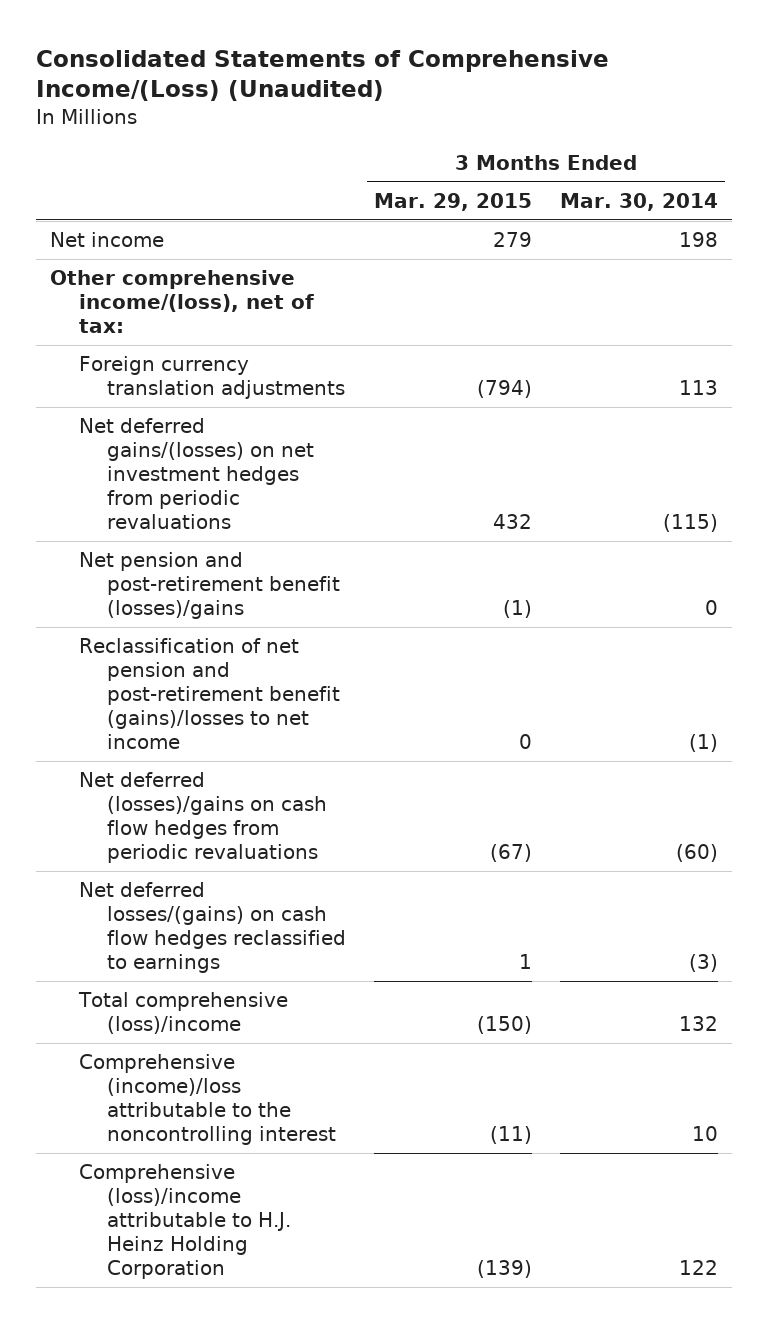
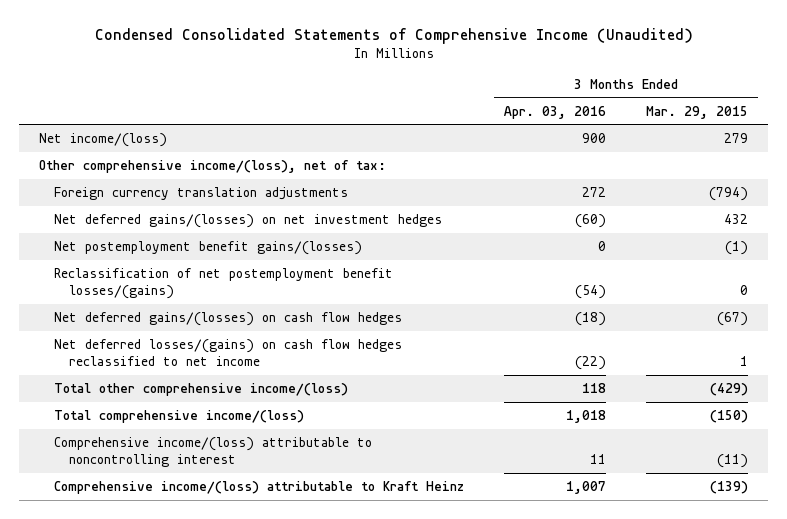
- Consolidated Statements of Comprehensive Income/(Loss) (Unaudited)
+ Condensed Consolidated Statements of Comprehensive Income (Unaudited)
- | 3 Months Ended Mar. 29, 2015 | 3 Months Ended Mar. 30, 2014
+ | 3 Months Ended Apr. 03, 2016 | 3 Months Ended Mar. 29, 2015
- Net income | 279 | 198
+ Net income/(loss) | 900 | 279
- Net deferred gains/(losses) on net investment hedges from periodic revaluations | 432 | (115)
- Net pension and post-retirement benefit (losses)/gains | (1) | 0
- Reclassification of net pension and post-retirement benefit (gains)/losses to net income | 0 | (1)
- Net deferred (losses)/gains on cash flow hedges from periodic revaluations | (67) | (60)
- Net deferred losses/(gains) on cash flow hedges reclassified to earnings | 1 | (3)
- Total comprehensive (loss)/income | (150) | 132
- Comprehensive (income)/loss attributable to the noncontrolling interest | (11) | 10
- Comprehensive (loss)/income attributable to H.J. Heinz Holding Corporation | (139) | 122
+ Net deferred gains/(losses) on net investment hedges | (60) | 432
+ Net postemployment benefit gains/(losses) | 0 | (1)
+ Reclassification of net postemployment benefit losses/(gains) | (54) | 0
+ Net deferred gains/(losses) on cash flow hedges | (18) | (67)
+ Net deferred losses/(gains) on cash flow hedges reclassified to net income | (22) | 1
+ Total other comprehensive income/(loss) | 118 | (429)
+ Total comprehensive income/(loss) | 1,018 | (150)
+ Comprehensive income/(loss) attributable to noncontrolling interest | 11 | (11)
+ Comprehensive income/(loss) attributable to Kraft Heinz | 1,007 | (139)

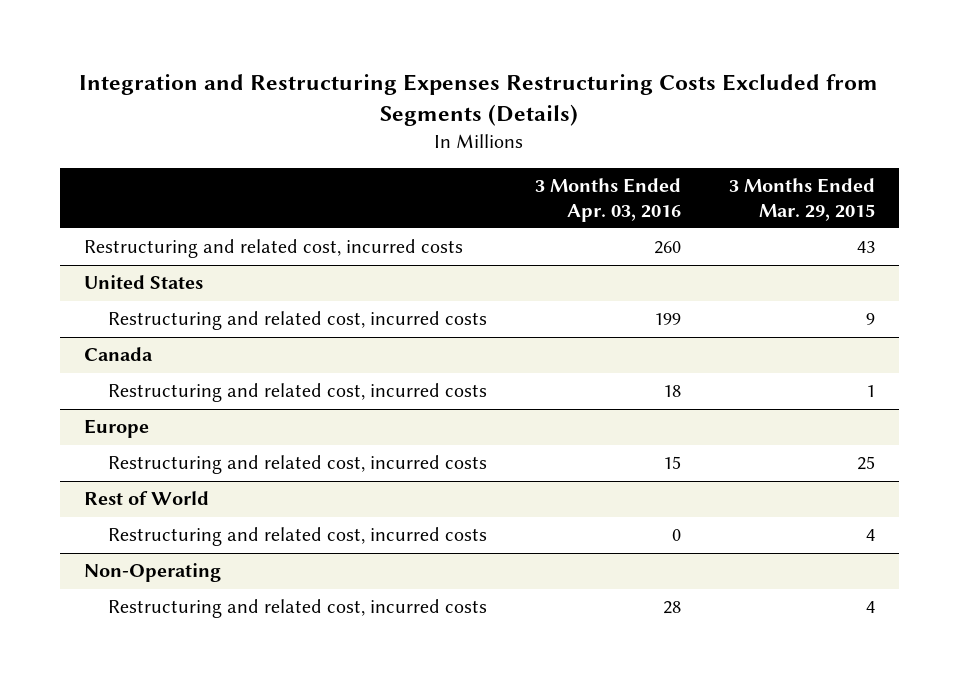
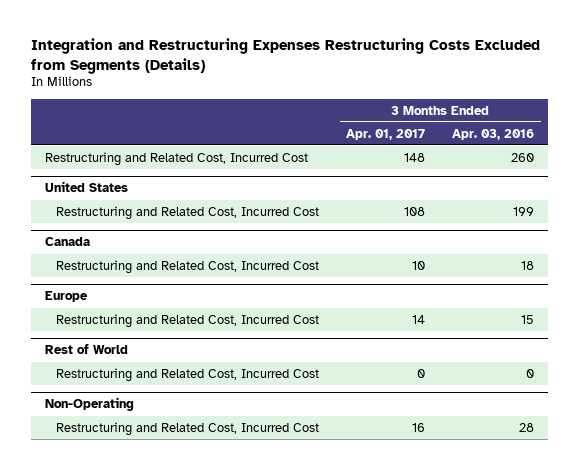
- | 3 Months Ended Apr. 03, 2016 | 3 Months Ended Mar. 29, 2015
+ | 3 Months Ended Apr. 01, 2017 | 3 Months Ended Apr. 03, 2016
- Restructuring and related cost, incurred costs | 260 | 43
+ Restructuring and Related Cost, Incurred Cost | 148 | 260
@ United States
- Restructuring and related cost, incurred costs | 199 | 9
+ Restructuring and Related Cost, Incurred Cost | 108 | 199
@ Canada
- Restructuring and related cost, incurred costs | 18 | 1
+ Restructuring and Related Cost, Incurred Cost | 10 | 18
@ Europe
- Restructuring and related cost, incurred costs | 15 | 25
+ Restructuring and Related Cost, Incurred Cost | 14 | 15
@ Rest of World
- Restructuring and related cost, incurred costs | 0 | 4
+ Restructuring and Related Cost, Incurred Cost | 0 | 0
@ Non-Operating
- Restructuring and related cost, incurred costs | 28 | 4
+ Restructuring and Related Cost, Incurred Cost | 16 | 28

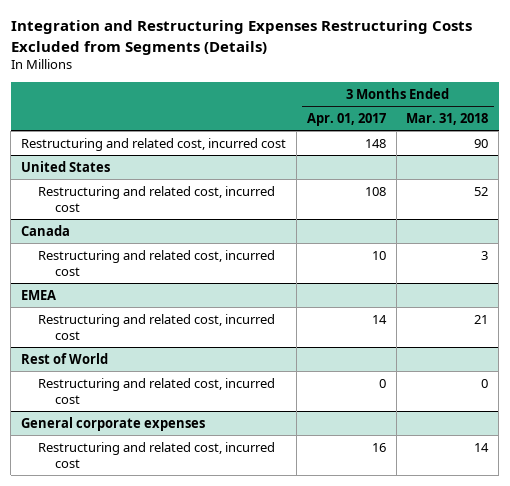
- | 3 Months Ended Apr. 01, 2017 | 3 Months Ended Apr. 03, 2016
+ | 3 Months Ended Apr. 01, 2017 | 3 Months Ended Mar. 31, 2018
- Restructuring and Related Cost, Incurred Cost | 148 | 260
+ Restructuring and related cost, incurred cost | 148 | 90
@ United States
- Restructuring and Related Cost, Incurred Cost | 108 | 199
+ Restructuring and related cost, incurred cost | 108 | 52
@ Canada
- Restructuring and Related Cost, Incurred Cost | 10 | 18
- Europe
- Restructuring and Related Cost, Incurred Cost | 14 | 15
@ Canada
+ Restructuring and related cost, incurred cost | 10 | 3
+ EMEA
+ Restructuring and related cost, incurred cost | 14 | 21
@ Rest of World
- Restructuring and Related Cost, Incurred Cost | 0 | 0
- Non-Operating
- Restructuring and Related Cost, Incurred Cost | 16 | 28
@ Rest of World
+ Restructuring and related cost, incurred cost | 0 | 0
+ General corporate expenses
+ Restructuring and related cost, incurred cost | 16 | 14

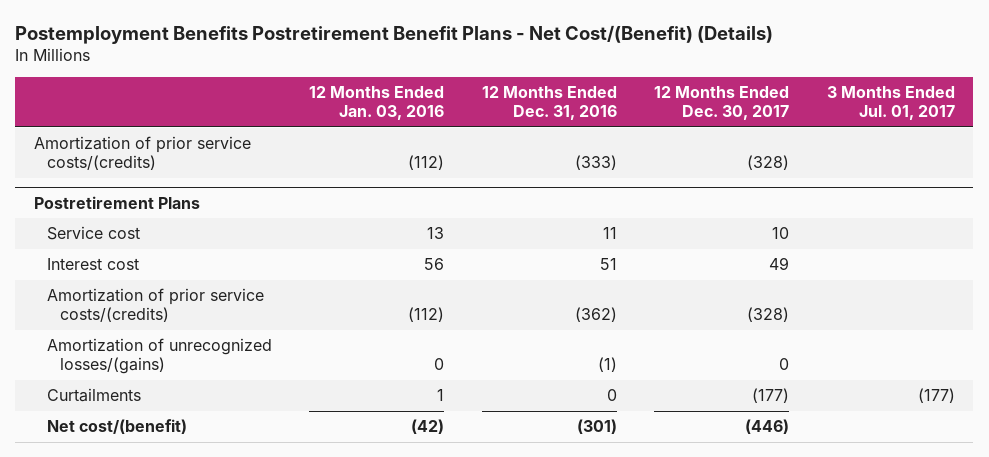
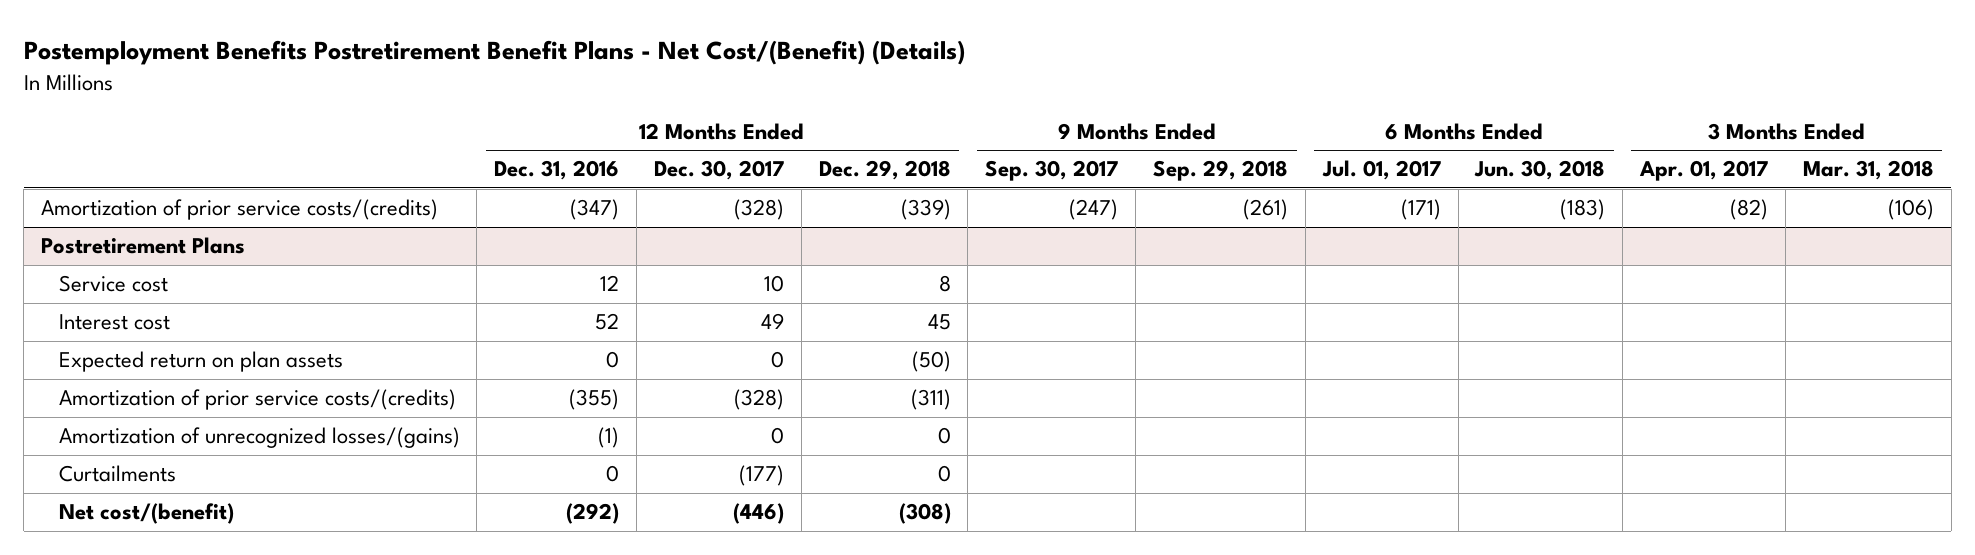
- | 12 Months Ended Jan. 03, 2016 | 12 Months Ended Dec. 31, 2016 | 12 Months Ended Dec. 30, 2017 | 3 Months Ended Jul. 01, 2017
+ | 12 Months Ended Dec. 31, 2016 | 12 Months Ended Dec. 30, 2017 | 12 Months Ended Dec. 29, 2018 | 9 Months Ended Sep. 30, 2017 | 9 Months Ended Sep. 29, 2018 | 6 Months Ended Jul. 01, 2017 | 6 Months Ended Jun. 30, 2018 | 3 Months Ended Apr. 01, 2017 | 3 Months Ended Mar. 31, 2018
- Amortization of prior service costs/(credits) | (112) | (333) | (328) |
+ Amortization of prior service costs/(credits) | (347) | (328) | (339) | (247) | (261) | (171) | (183) | (82) | (106)
@ Postretirement Plans
- Service cost | 13 | 11 | 10 |
- Interest cost | 56 | 51 | 49 |
- Amortization of prior service costs/(credits) | (112) | (362) | (328) |
+ Service cost | 12 | 10 | 8 | | | | | |
+ Interest cost | 52 | 49 | 45 | | | | | |
+ Expected return on plan assets | 0 | 0 | (50) | | | | | |
+ Amortization of prior service costs/(credits) | (355) | (328) | (311) | | | | | |
- Net cost/(benefit) | (42) | (301) | (446) |
+ Net cost/(benefit) | (292) | (446) | (308) | | | | | |

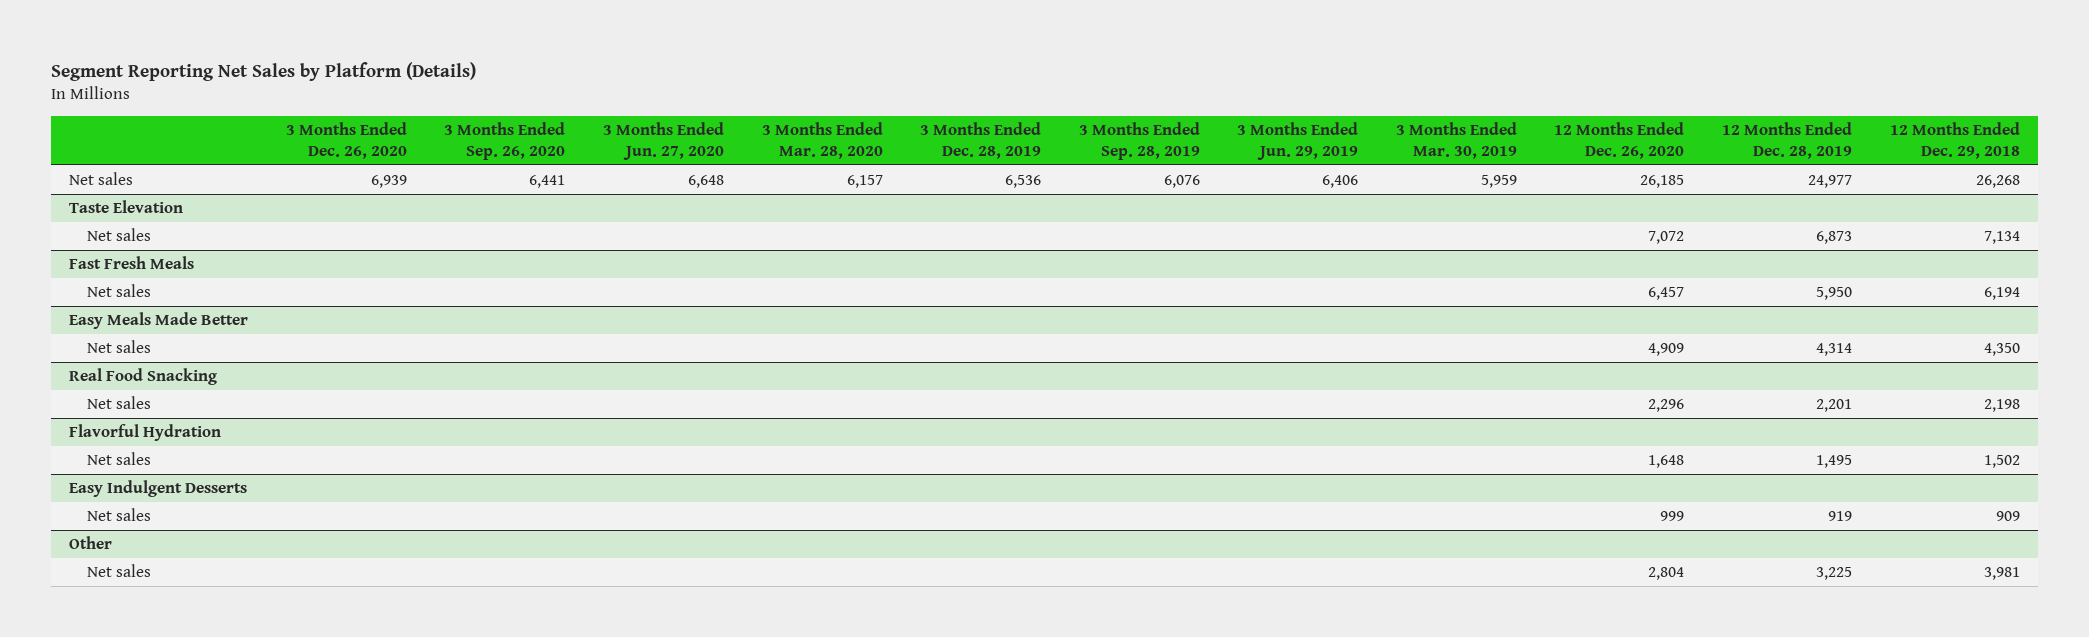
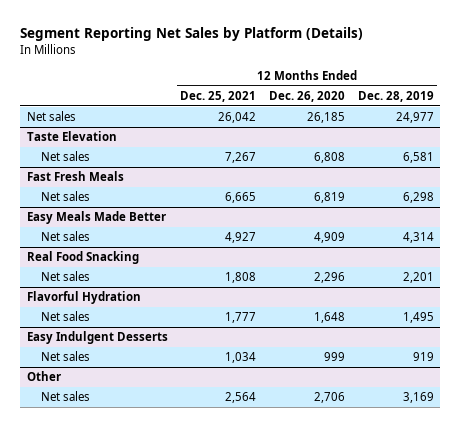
- | 3 Months Ended Dec. 26, 2020 | 3 Months Ended Sep. 26, 2020 | 3 Months Ended Jun. 27, 2020 | 3 Months Ended Mar. 28, 2020 | 3 Months Ended Dec. 28, 2019 | 3 Months Ended Sep. 28, 2019 | 3 Months Ended Jun. 29, 2019 | 3 Months Ended Mar. 30, 2019 | 12 Months Ended Dec. 26, 2020 | 12 Months Ended Dec. 28, 2019 | 12 Months Ended Dec. 29, 2018
+ | 12 Months Ended Dec. 25, 2021 | 12 Months Ended Dec. 26, 2020 | 12 Months Ended Dec. 28, 2019
@ Taste Elevation
- Net sales | | | | | | | | | 7,072 | 6,873 | 7,134
+ Net sales | 7,267 | 6,808 | 6,581
@ Fast Fresh Meals
- Net sales | | | | | | | | | 6,457 | 5,950 | 6,194
+ Net sales | 6,665 | 6,819 | 6,298
@ Other
- Net sales | | | | | | | | | 2,804 | 3,225 | 3,981
+ Net sales | 2,564 | 2,706 | 3,169

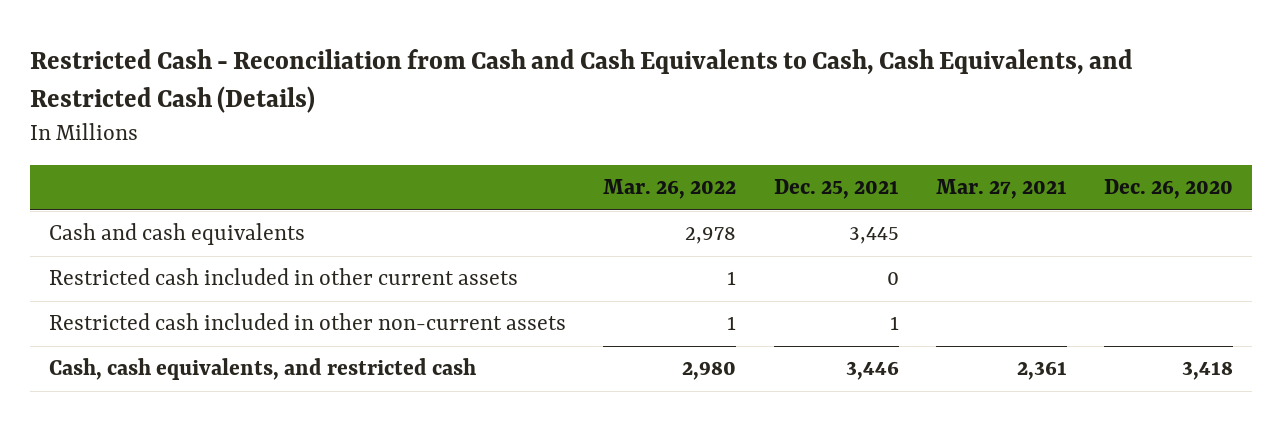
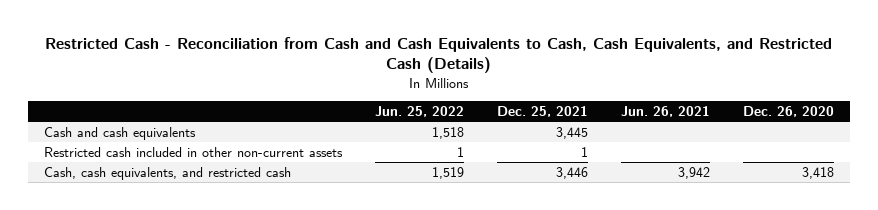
- | Mar. 26, 2022 | Dec. 25, 2021 | Mar. 27, 2021 | Dec. 26, 2020
+ | Jun. 25, 2022 | Dec. 25, 2021 | Jun. 26, 2021 | Dec. 26, 2020
- Restricted cash included in other current assets | 1 | 0 | |

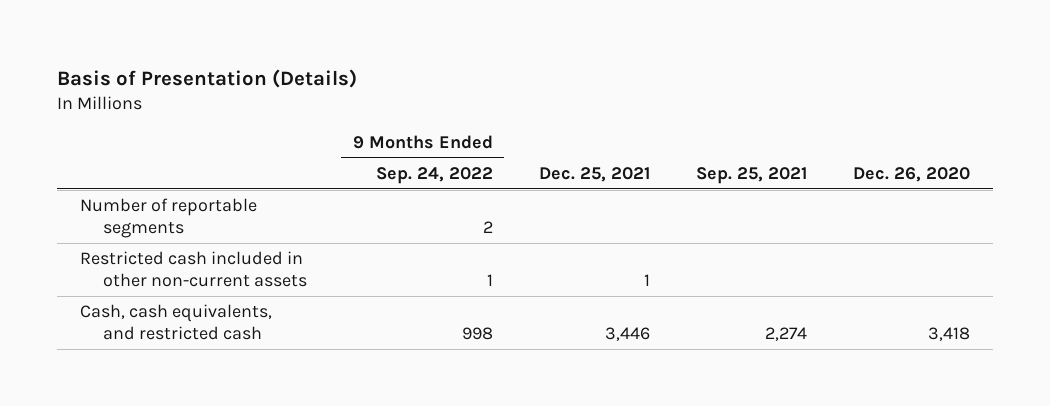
- Restricted Cash - Reconciliation from Cash and Cash Equivalents to Cash, Cash Equivalents, and Restricted Cash (Details)
+ Basis of Presentation (Details)
- | Jun. 25, 2022 | Dec. 25, 2021 | Jun. 26, 2021 | Dec. 26, 2020
+ | 9 Months Ended Sep. 24, 2022 | Dec. 25, 2021 | Sep. 25, 2021 | Dec. 26, 2020
- Cash and cash equivalents | 1,518 | 3,445 | |
+ Number of reportable segments | 2 | | |

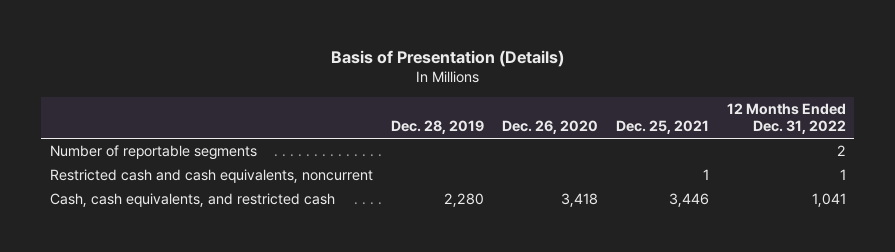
- | 9 Months Ended Sep. 24, 2022 | Dec. 25, 2021 | Sep. 25, 2021 | Dec. 26, 2020
+ | Dec. 28, 2019 | Dec. 26, 2020 | Dec. 25, 2021 | 12 Months Ended Dec. 31, 2022
- Restricted cash included in other non-current assets | 1 | 1 | |
+ Restricted cash and cash equivalents, noncurrent | | | 1 | 1

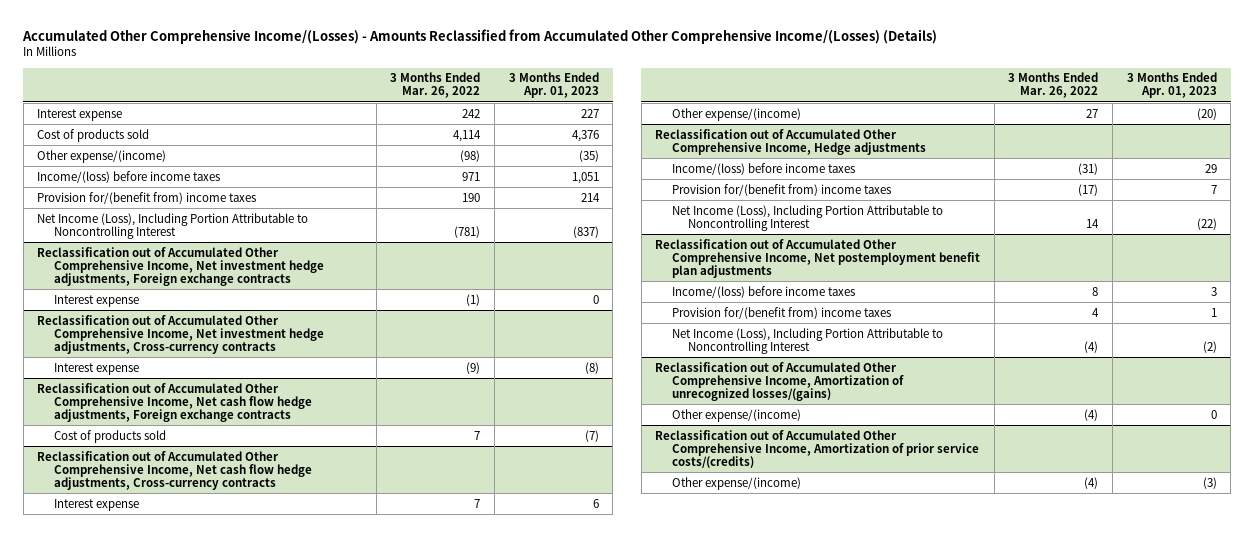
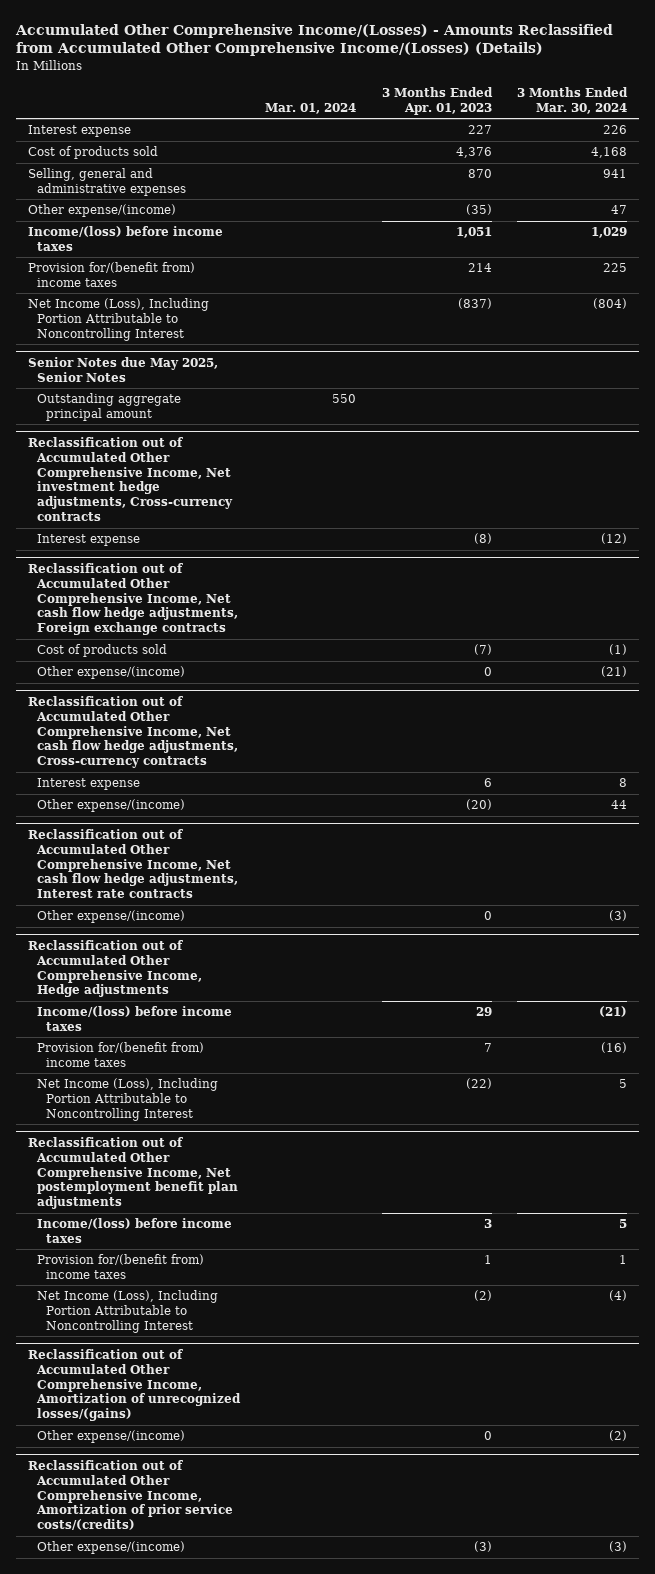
- | 3 Months Ended Mar. 26, 2022 | 3 Months Ended Apr. 01, 2023
+ | Mar. 01, 2024 | 3 Months Ended Apr. 01, 2023 | 3 Months Ended Mar. 30, 2024
+ Selling, general and administrative expenses | | 870 | 941
- Reclassification out of Accumulated Other Comprehensive Income, Net investment hedge adjustments, Foreign exchange contracts
- Interest expense | (1) | 0
+ Senior Notes due May 2025, Senior Notes
+ Outstanding aggregate principal amount | 550 | |
@ Reclassification out of Accumulated Other Comprehensive Income, Net cash flow hedge adjustments, Foreign exchange contracts
+ Other expense/(income) | | 0 | (21)
+ Reclassification out of Accumulated Other Comprehensive Income, Net cash flow hedge adjustments, Interest rate contracts
+ Other expense/(income) | | 0 | (3)

